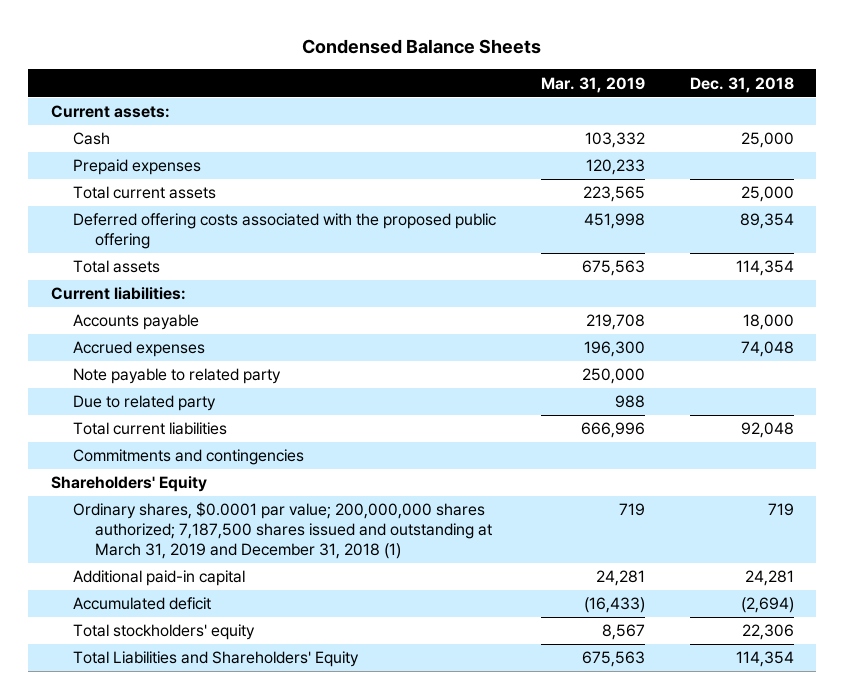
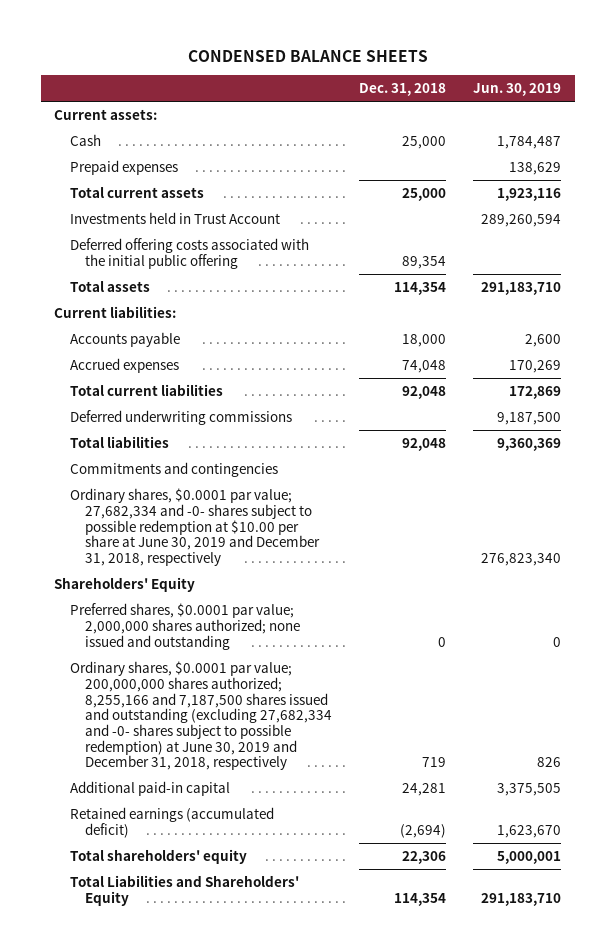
- Condensed Balance Sheets
+ CONDENSED BALANCE SHEETS
- | Mar. 31, 2019 | Dec. 31, 2018
+ | Dec. 31, 2018 | Jun. 30, 2019
- Deferred offering costs associated with the proposed public offering | 451,998 | 89,354
+ Investments held in Trust Account | | 289,260,594
+ Deferred offering costs associated with the initial public offering | 89,354 |
- Note payable to related party | 250,000 |
- Due to related party | 988 |
+ Deferred underwriting commissions | | 9,187,500
+ Total liabilities | 92,048 | 9,360,369
+ Ordinary shares, $0.0001 par value; 27,682,334 and -0- shares subject to possible redemption at $10.00 per share at June 30, 2019 and December 31, 2018, respectively | | 276,823,340
- Ordinary shares, $0.0001 par value; 200,000,000 shares authorized; 7,187,500 shares issued and outstanding at March 31, 2019 and December 31, 2018 (1) | 719 | 719
+ Preferred shares, $0.0001 par value; 2,000,000 shares authorized; none issued and outstanding | 0 | 0
+ Ordinary shares, $0.0001 par value; 200,000,000 shares authorized; 8,255,166 and 7,187,500 shares issued and outstanding (excluding 27,682,334 and -0- shares subject to possible redemption) at June 30, 2019 and December 31, 2018, respectively | 719 | 826
- Accumulated deficit | (16,433) | (2,694)
- Total stockholders' equity | 8,567 | 22,306
+ Retained earnings (accumulated deficit) | (2,694) | 1,623,670
+ Total shareholders' equity | 22,306 | 5,000,001

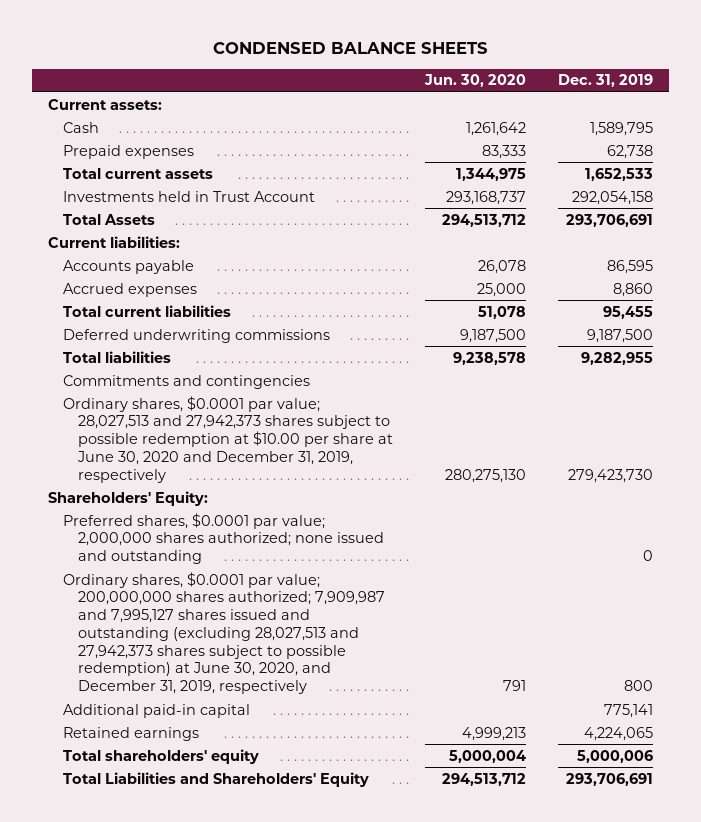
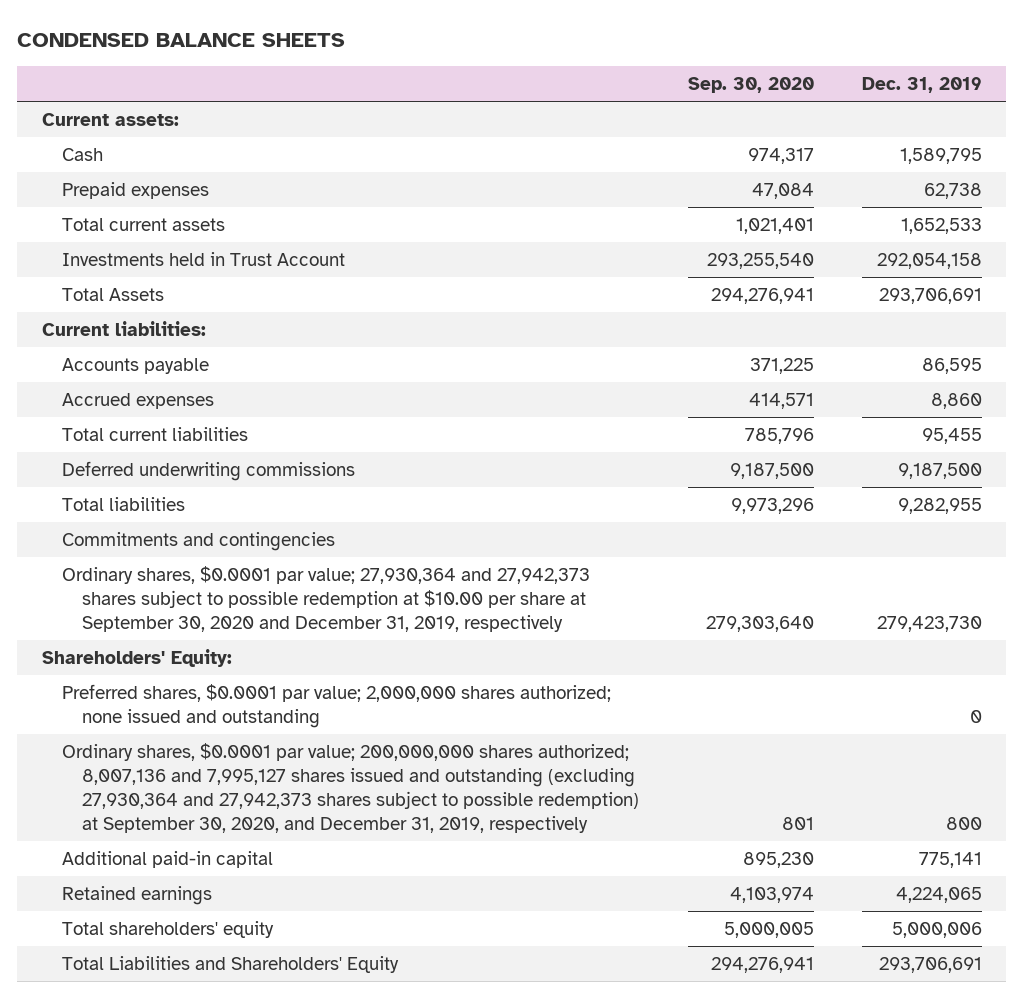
- | Jun. 30, 2020 | Dec. 31, 2019
+ | Sep. 30, 2020 | Dec. 31, 2019
- Ordinary shares, $0.0001 par value; 28,027,513 and 27,942,373 shares subject to possible redemption at $10.00 per share at June 30, 2020 and December 31, 2019, respectively | 280,275,130 | 279,423,730
+ Ordinary shares, $0.0001 par value; 27,930,364 and 27,942,373 shares subject to possible redemption at $10.00 per share at September 30, 2020 and December 31, 2019, respectively | 279,303,640 | 279,423,730
- Ordinary shares, $0.0001 par value; 200,000,000 shares authorized; 7,909,987 and 7,995,127 shares issued and outstanding (excluding 28,027,513 and 27,942,373 shares subject to possible redemption) at June 30, 2020, and December 31, 2019, respectively | 791 | 800
+ Ordinary shares, $0.0001 par value; 200,000,000 shares authorized; 8,007,136 and 7,995,127 shares issued and outstanding (excluding 27,930,364 and 27,942,373 shares subject to possible redemption) at September 30, 2020, and December 31, 2019, respectively | 801 | 800

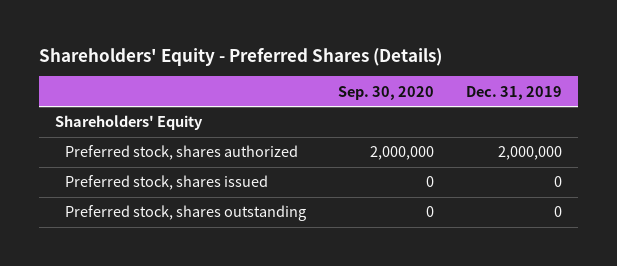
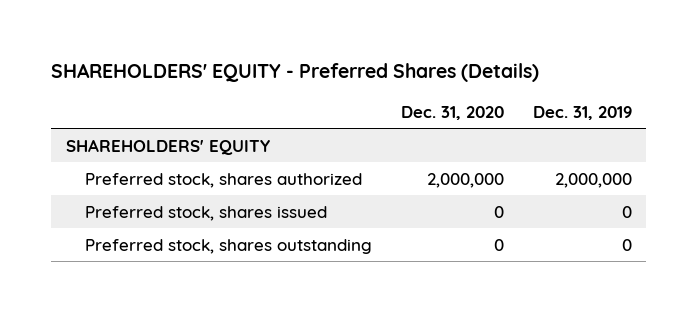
- Shareholders' Equity - Preferred Shares (Details)
+ SHAREHOLDERS' EQUITY - Preferred Shares (Details)
- | Sep. 30, 2020 | Dec. 31, 2019
+ | Dec. 31, 2020 | Dec. 31, 2019
- Shareholders' Equity
+ SHAREHOLDERS' EQUITY

